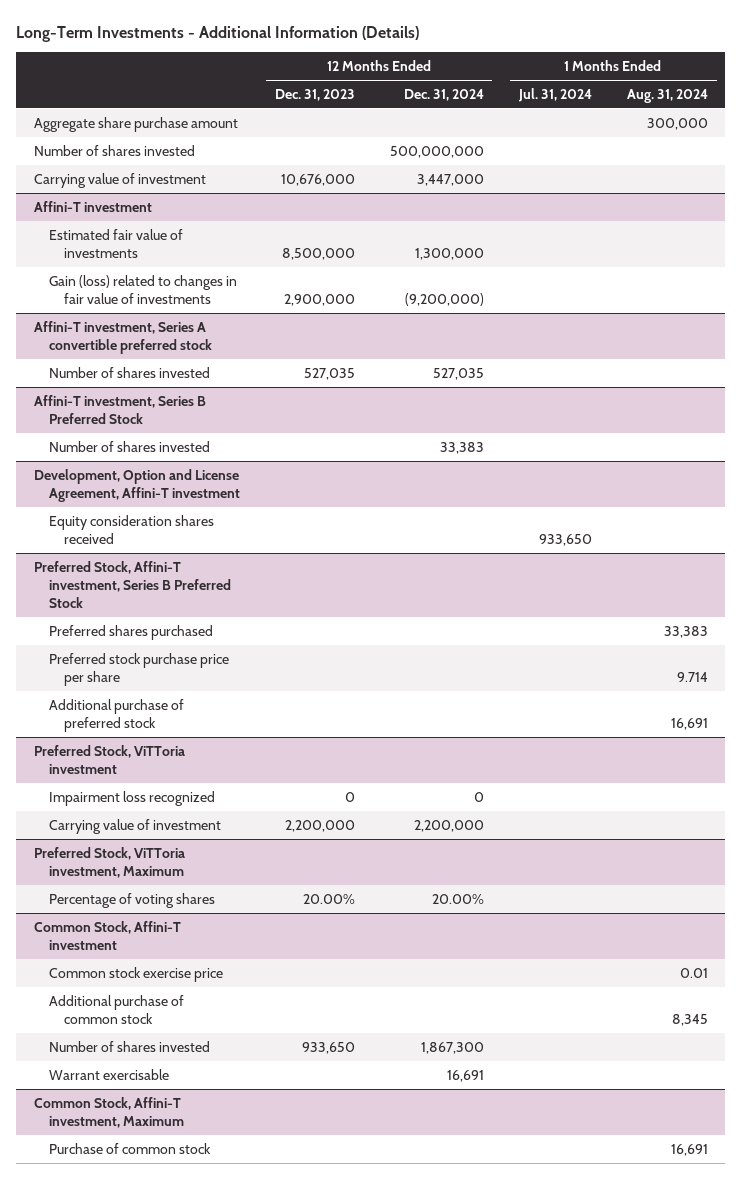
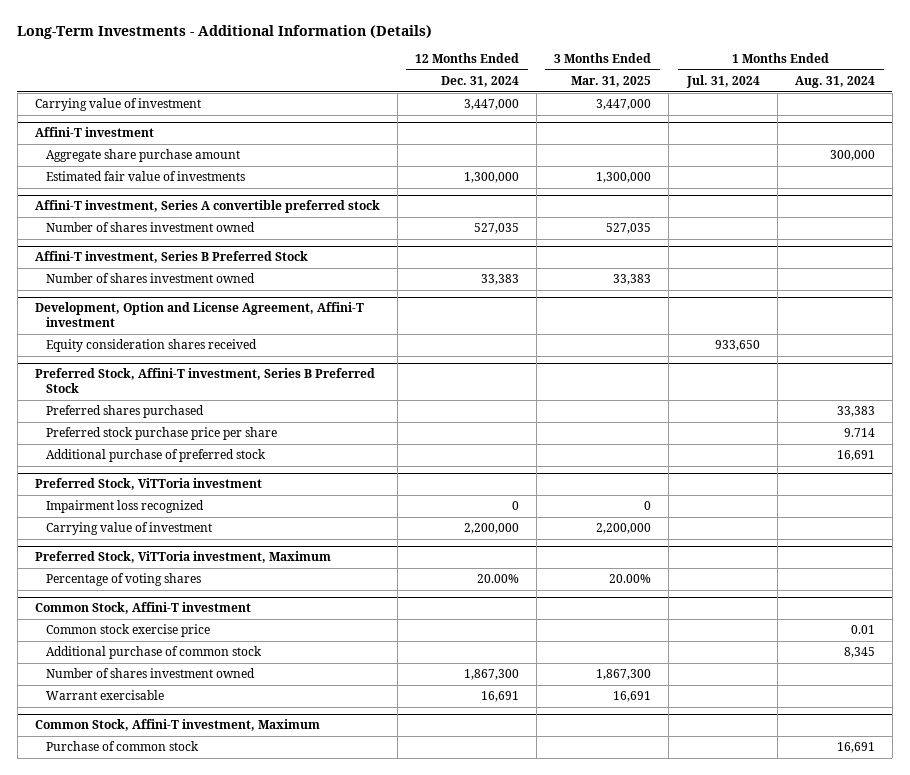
- | 12 Months Ended Dec. 31, 2023 | 12 Months Ended Dec. 31, 2024 | 1 Months Ended Jul. 31, 2024 | 1 Months Ended Aug. 31, 2024
+ | 12 Months Ended Dec. 31, 2024 | 3 Months Ended Mar. 31, 2025 | 1 Months Ended Jul. 31, 2024 | 1 Months Ended Aug. 31, 2024
- Aggregate share purchase amount | | | | 300,000
- Number of shares invested | | 500,000,000 | |
@ Affini-T investment
+ Aggregate share purchase amount | | | | 300,000
- Gain (loss) related to changes in fair value of investments | 2,900,000 | (9,200,000) | |
@ Affini-T investment, Series A convertible preferred stock
- Number of shares invested | 527,035 | 527,035 | |
+ Number of shares investment owned | 527,035 | 527,035 | |
@ Affini-T investment, Series B Preferred Stock
- Number of shares invested | | 33,383 | |
+ Number of shares investment owned | 33,383 | 33,383 | |
@ Common Stock, Affini-T investment
- Number of shares invested | 933,650 | 1,867,300 | |
+ Number of shares investment owned | 1,867,300 | 1,867,300 | |

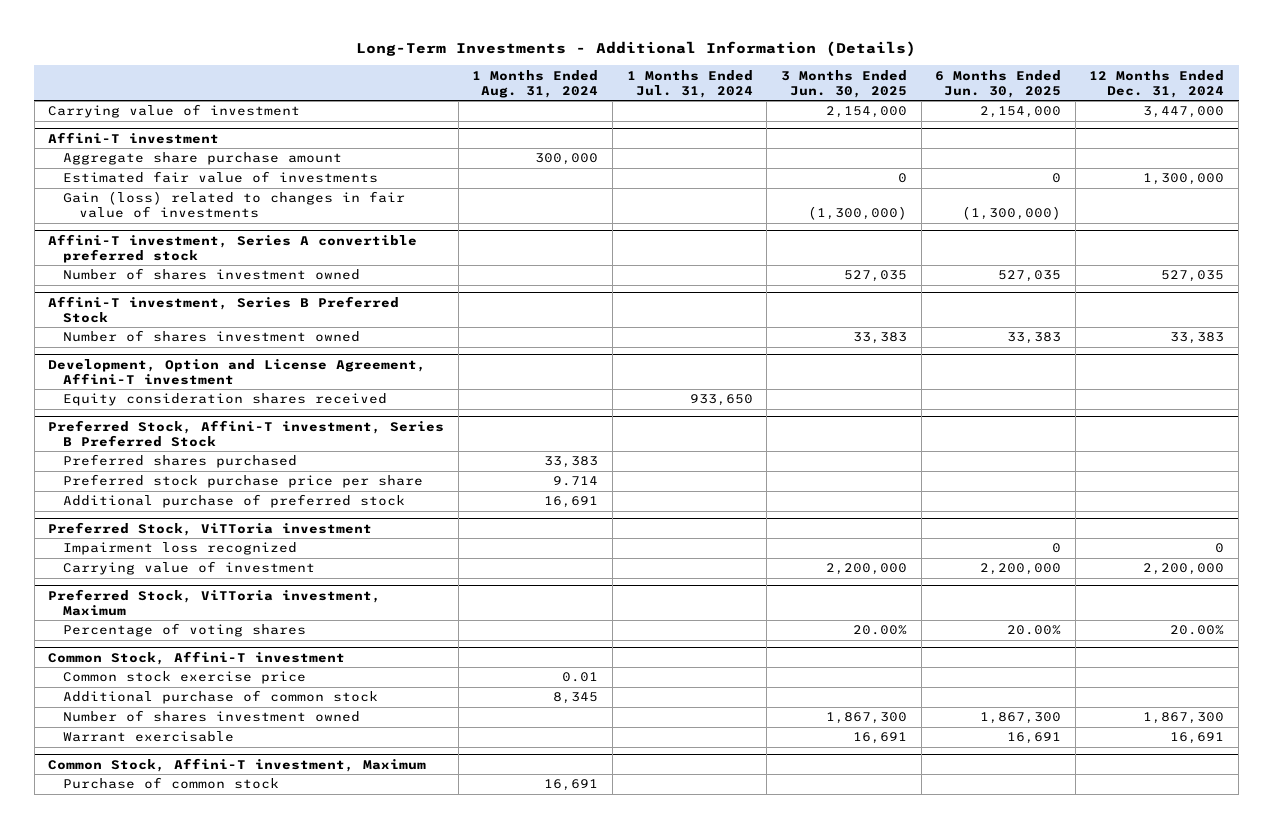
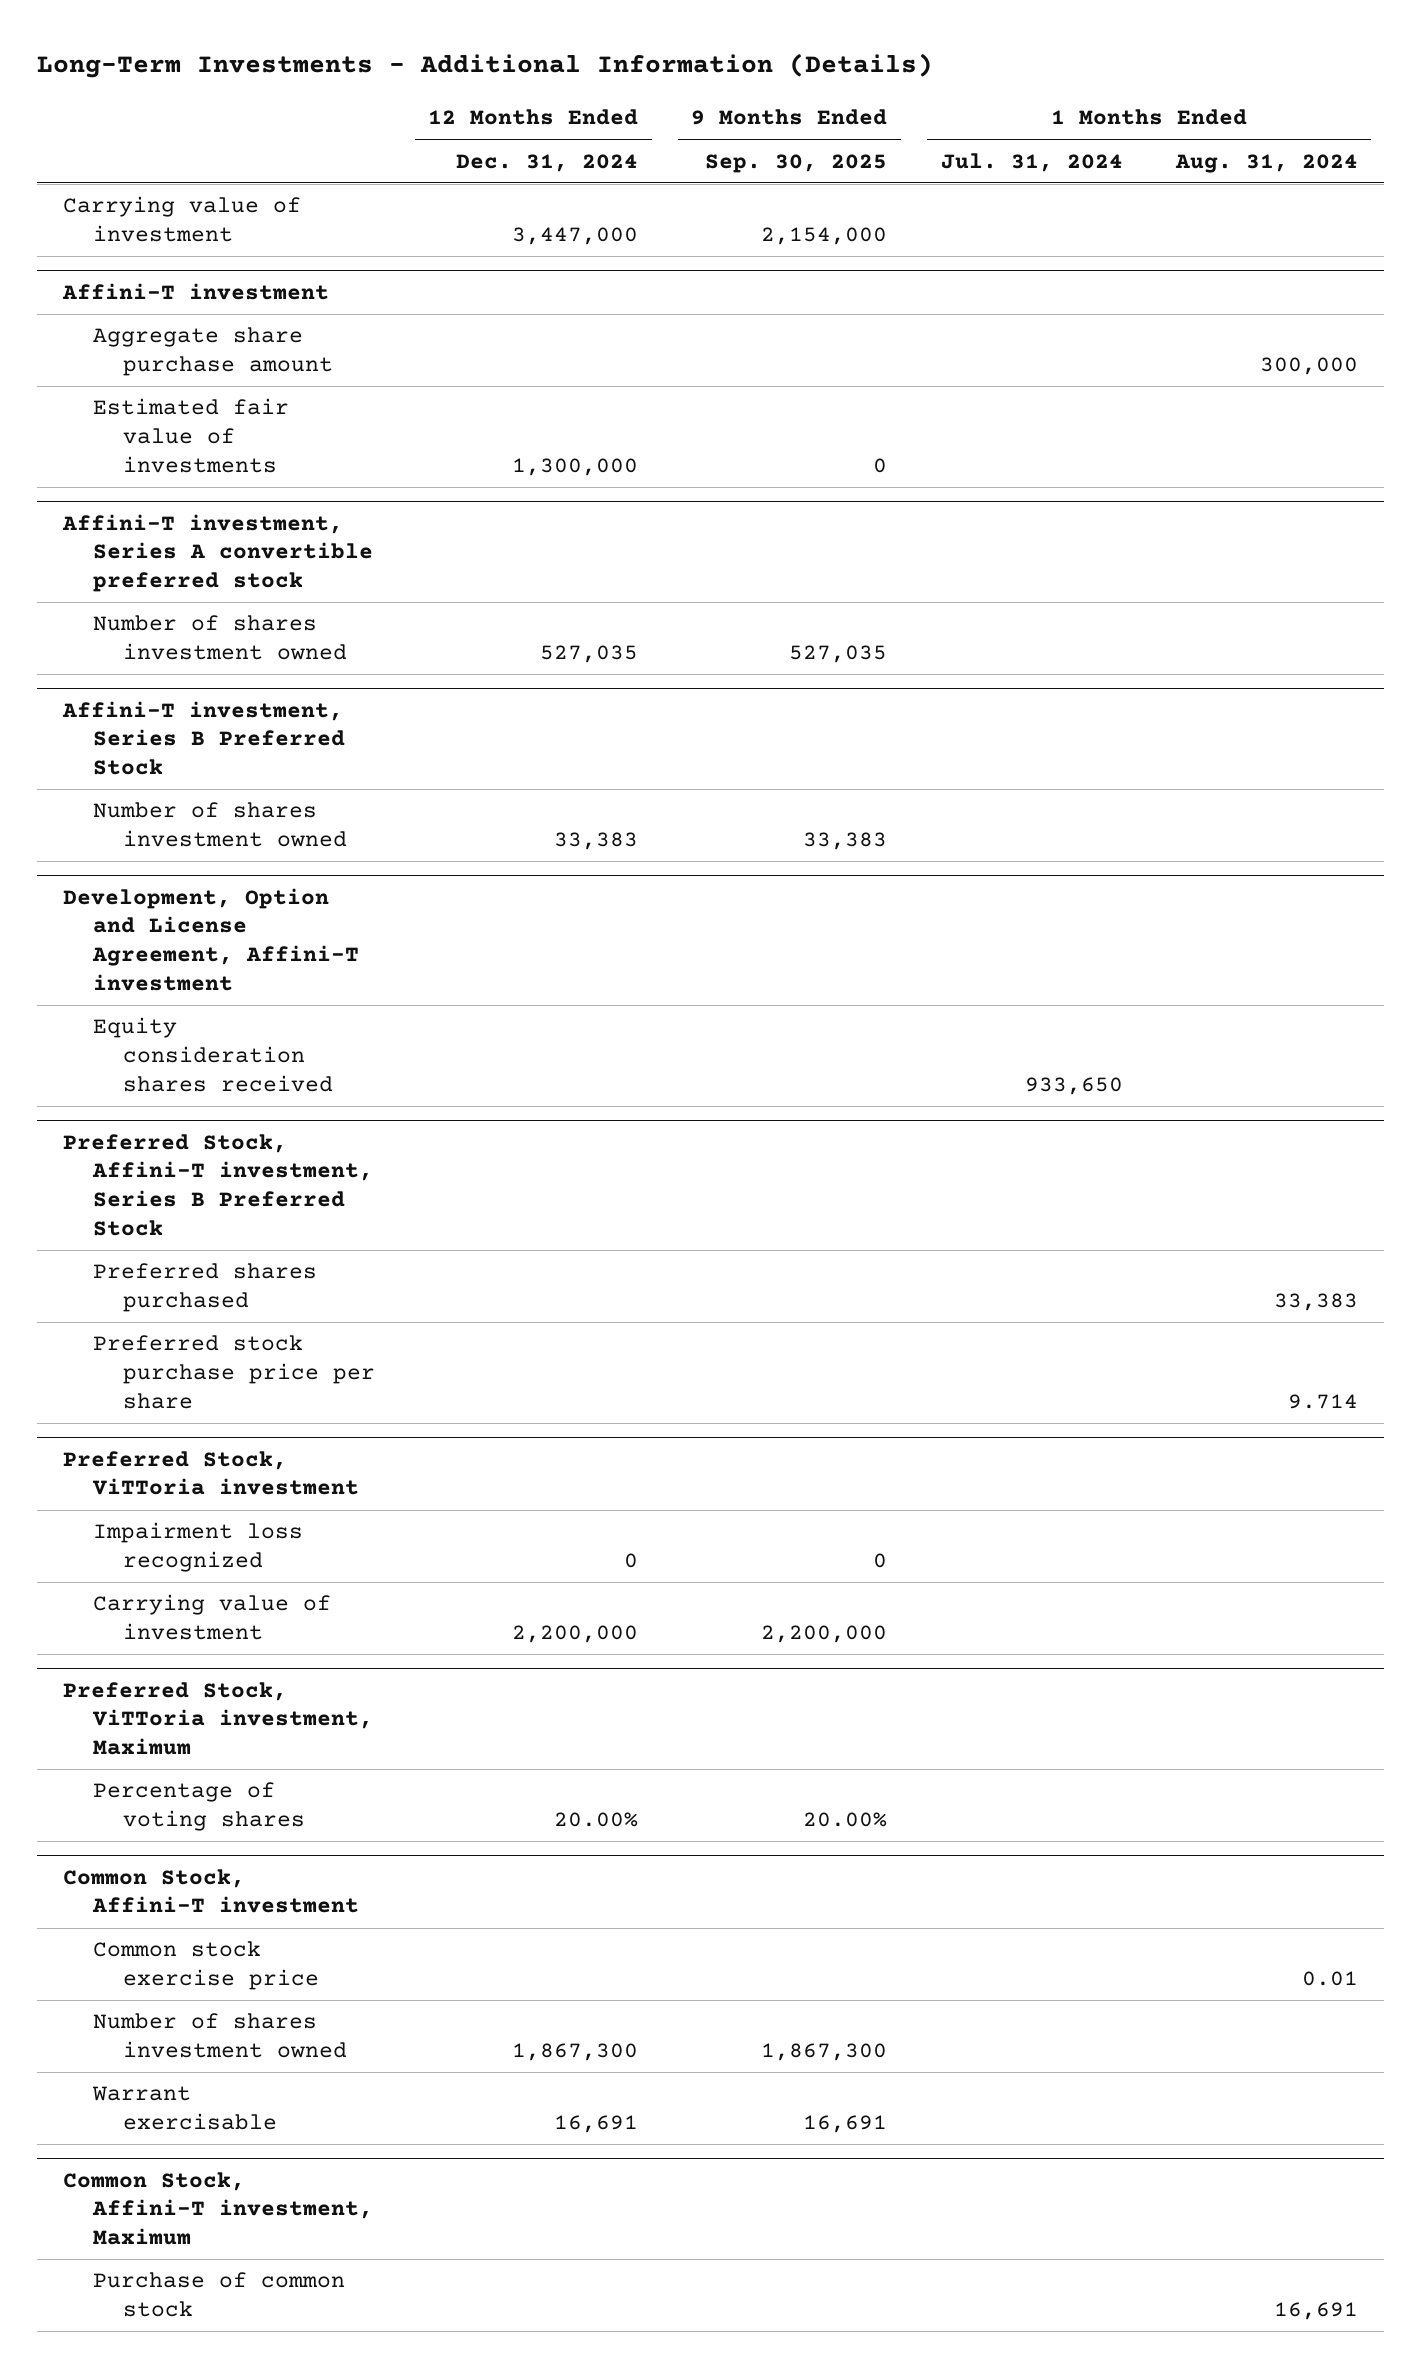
- | 1 Months Ended Aug. 31, 2024 | 1 Months Ended Jul. 31, 2024 | 3 Months Ended Jun. 30, 2025 | 6 Months Ended Jun. 30, 2025 | 12 Months Ended Dec. 31, 2024
+ | 12 Months Ended Dec. 31, 2024 | 9 Months Ended Sep. 30, 2025 | 1 Months Ended Jul. 31, 2024 | 1 Months Ended Aug. 31, 2024
@ Affini-T investment
- Gain (loss) related to changes in fair value of investments | | | (1,300,000) | (1,300,000) |
@ Preferred Stock, Affini-T investment, Series B Preferred Stock
- Additional purchase of preferred stock | 16,691 | | | |
@ Common Stock, Affini-T investment
- Additional purchase of common stock | 8,345 | | | |

